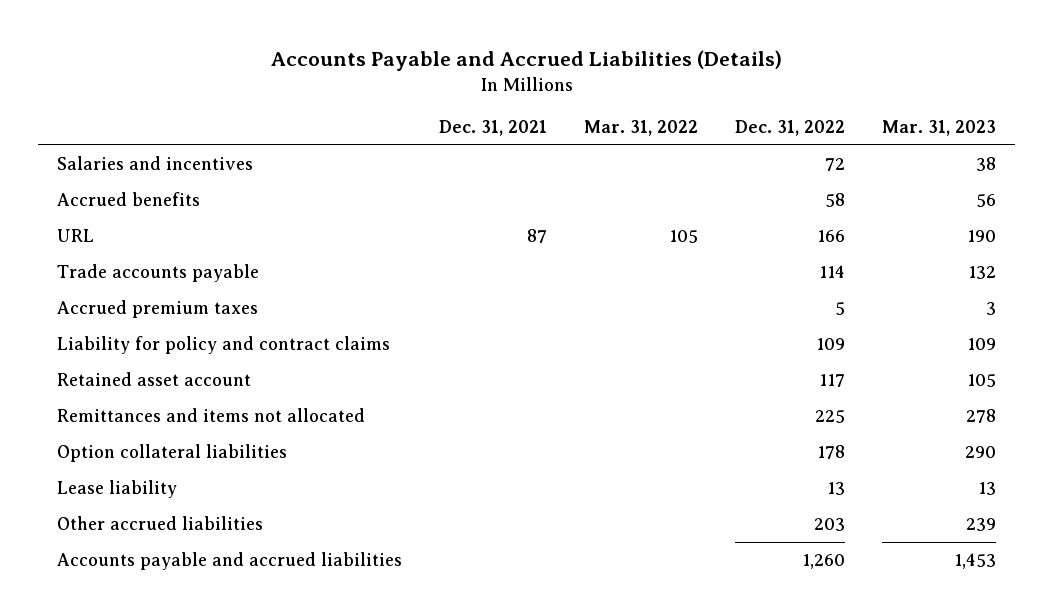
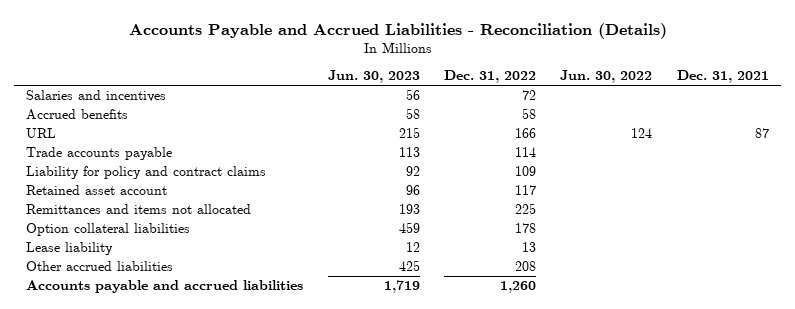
- Accounts Payable and Accrued Liabilities (Details)
+ Accounts Payable and Accrued Liabilities - Reconciliation (Details)
- | Dec. 31, 2021 | Mar. 31, 2022 | Dec. 31, 2022 | Mar. 31, 2023
+ | Jun. 30, 2023 | Dec. 31, 2022 | Jun. 30, 2022 | Dec. 31, 2021
- Accrued premium taxes | | | 5 | 3
- Other accrued liabilities | | | 203 | 239
+ Other accrued liabilities | 425 | 208 | |

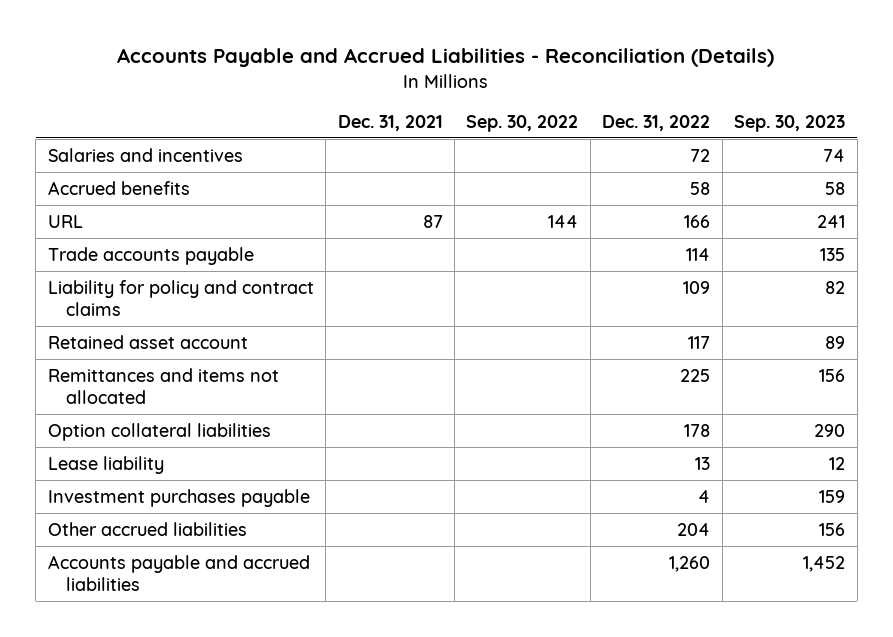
- | Jun. 30, 2023 | Dec. 31, 2022 | Jun. 30, 2022 | Dec. 31, 2021
+ | Dec. 31, 2021 | Sep. 30, 2022 | Dec. 31, 2022 | Sep. 30, 2023
- Other accrued liabilities | 425 | 208 | |
+ Investment purchases payable | | | 4 | 159
+ Other accrued liabilities | | | 204 | 156

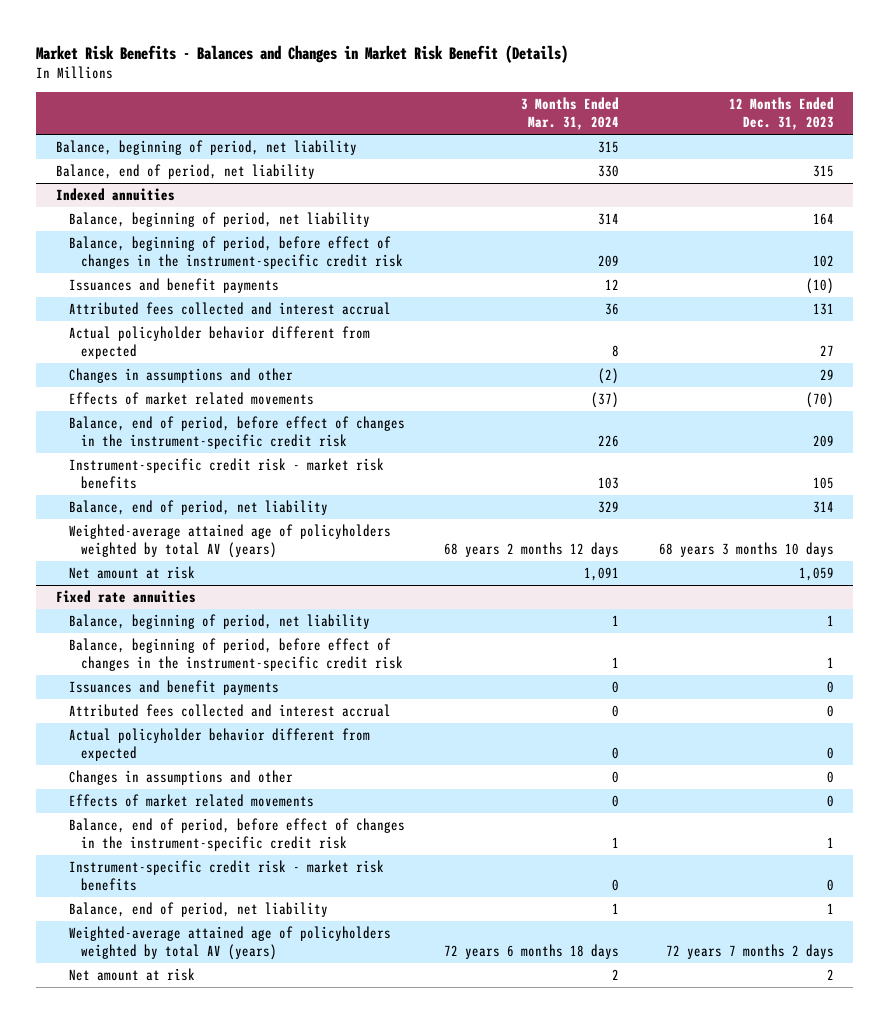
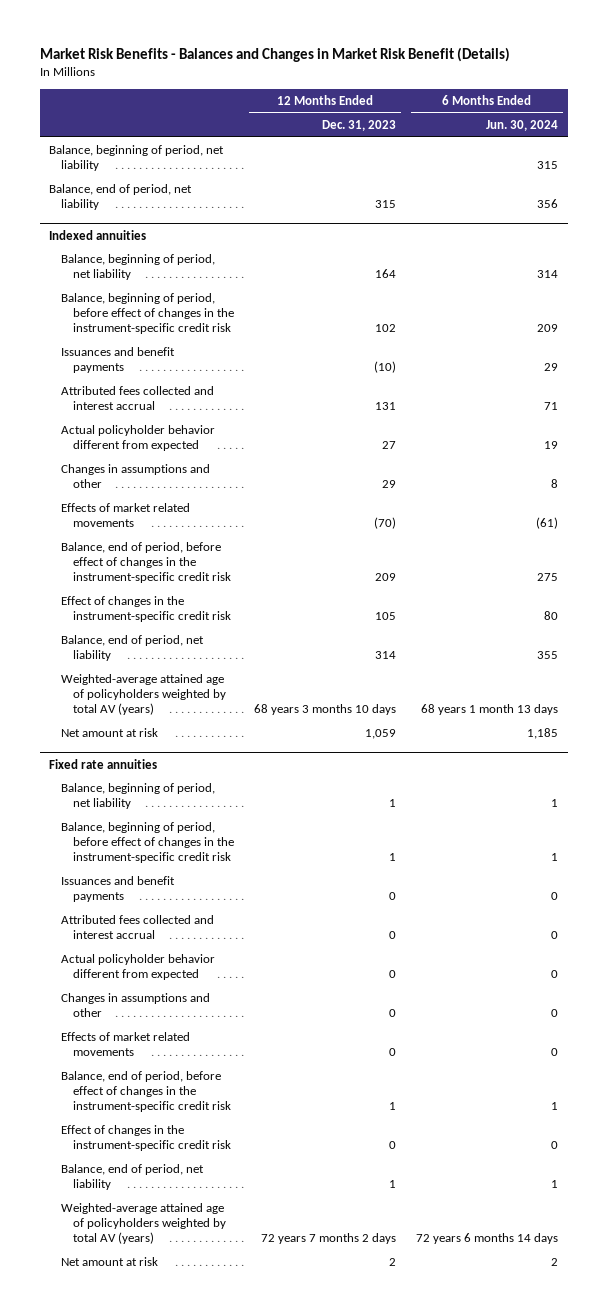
- | 3 Months Ended Mar. 31, 2024 | 12 Months Ended Dec. 31, 2023
+ | 12 Months Ended Dec. 31, 2023 | 6 Months Ended Jun. 30, 2024
@ Indexed annuities
- Instrument-specific credit risk - market risk benefits | 103 | 105
+ Effect of changes in the instrument-specific credit risk | 105 | 80
@ Fixed rate annuities
- Instrument-specific credit risk - market risk benefits | 0 | 0
+ Effect of changes in the instrument-specific credit risk | 0 | 0

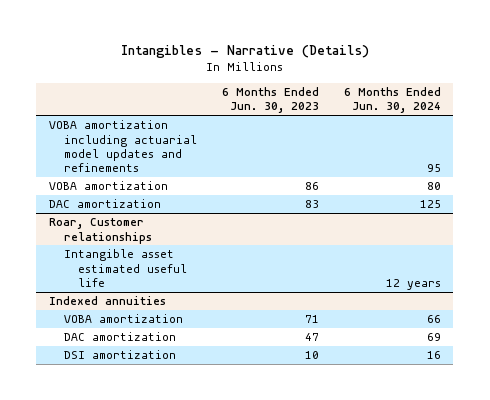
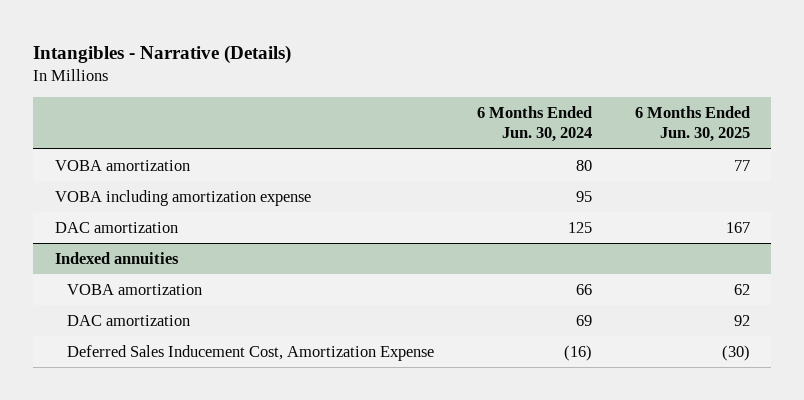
- | 6 Months Ended Jun. 30, 2023 | 6 Months Ended Jun. 30, 2024
+ | 6 Months Ended Jun. 30, 2024 | 6 Months Ended Jun. 30, 2025
- VOBA amortization including actuarial model updates and refinements | | 95
+ VOBA including amortization expense | 95 |
- Roar, Customer relationships
- Intangible asset estimated useful life | | 12 years
@ Indexed annuities
- DSI amortization | 10 | 16
+ Deferred Sales Inducement Cost, Amortization Expense | (16) | (30)

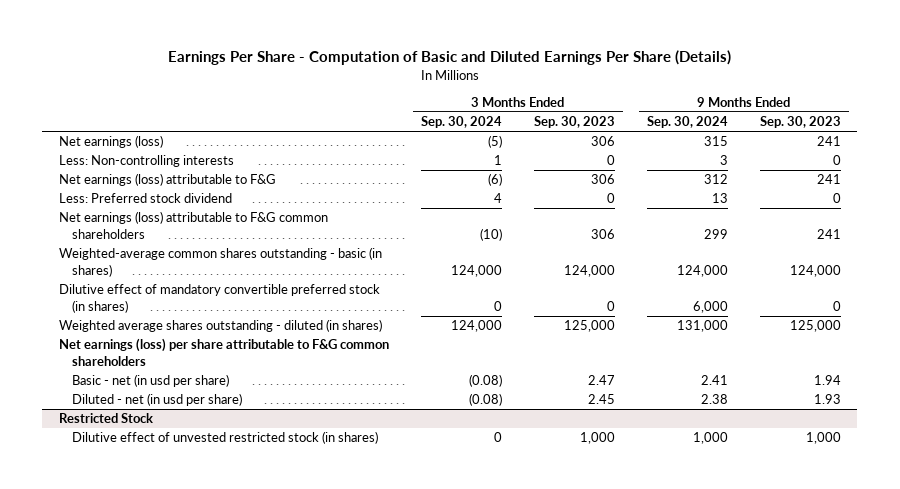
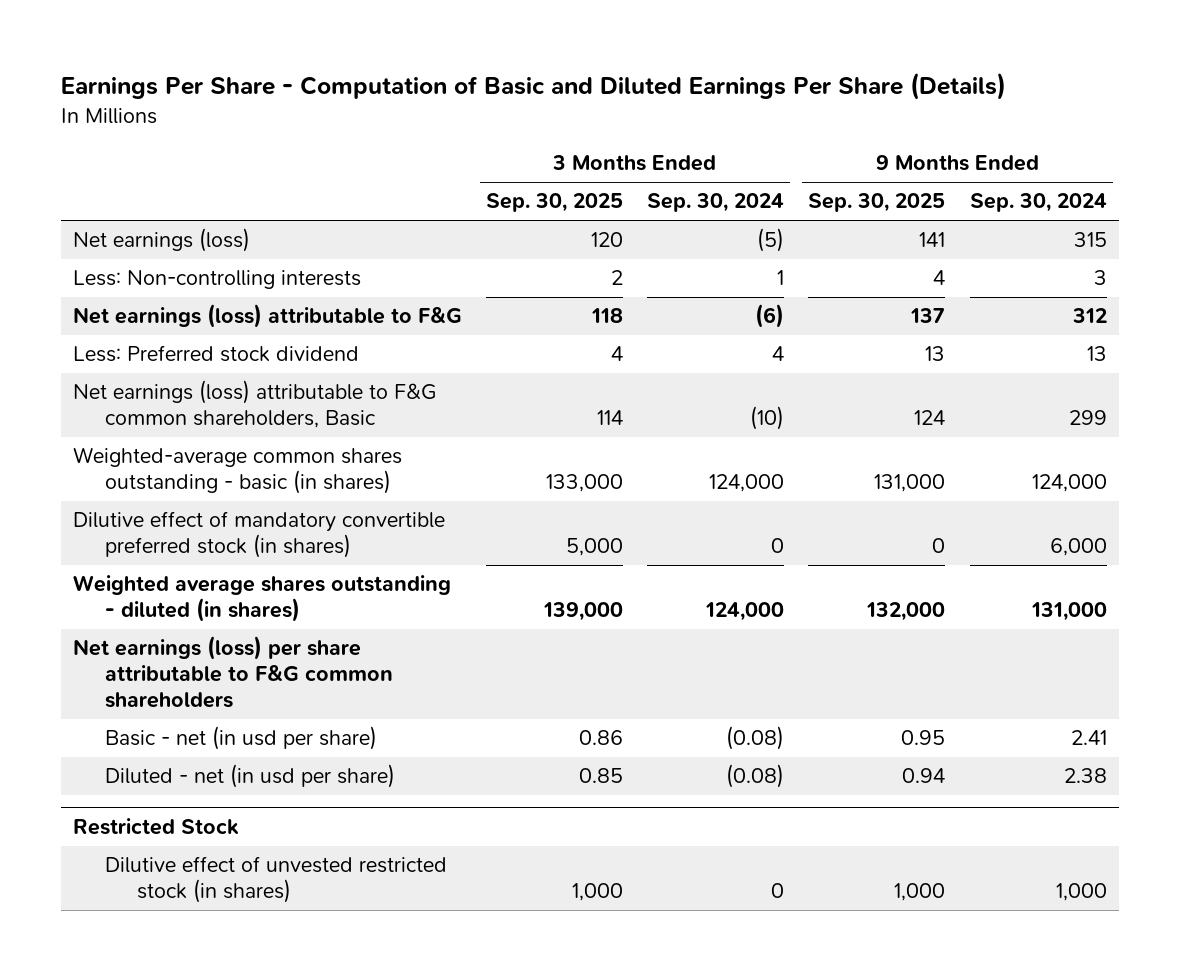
- | 3 Months Ended Sep. 30, 2024 | 3 Months Ended Sep. 30, 2023 | 9 Months Ended Sep. 30, 2024 | 9 Months Ended Sep. 30, 2023
+ | 3 Months Ended Sep. 30, 2025 | 3 Months Ended Sep. 30, 2024 | 9 Months Ended Sep. 30, 2025 | 9 Months Ended Sep. 30, 2024
- Net earnings (loss) attributable to F&G common shareholders | (10) | 306 | 299 | 241
+ Net earnings (loss) attributable to F&G common shareholders, Basic | 114 | (10) | 124 | 299

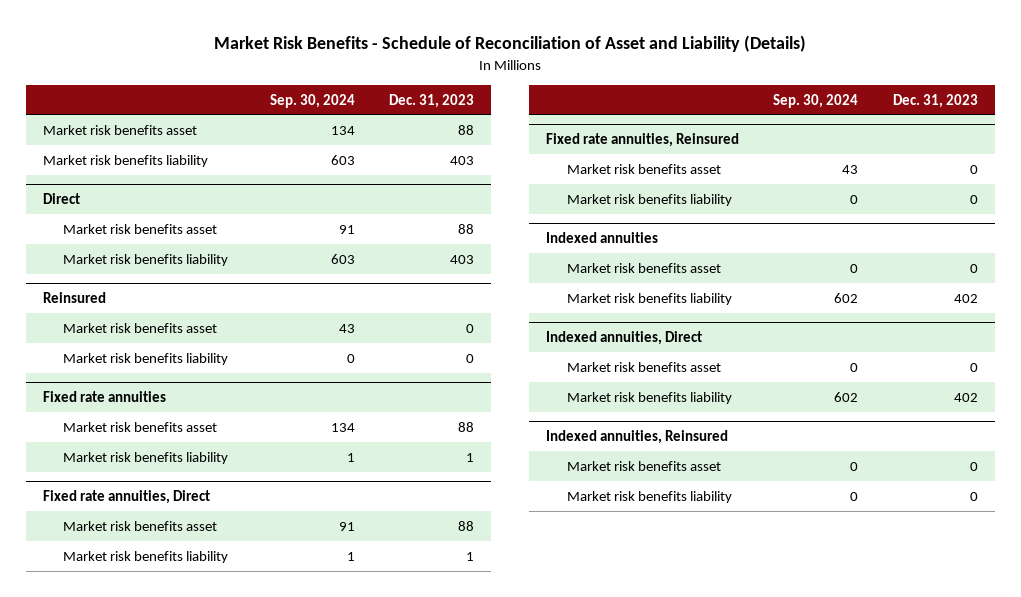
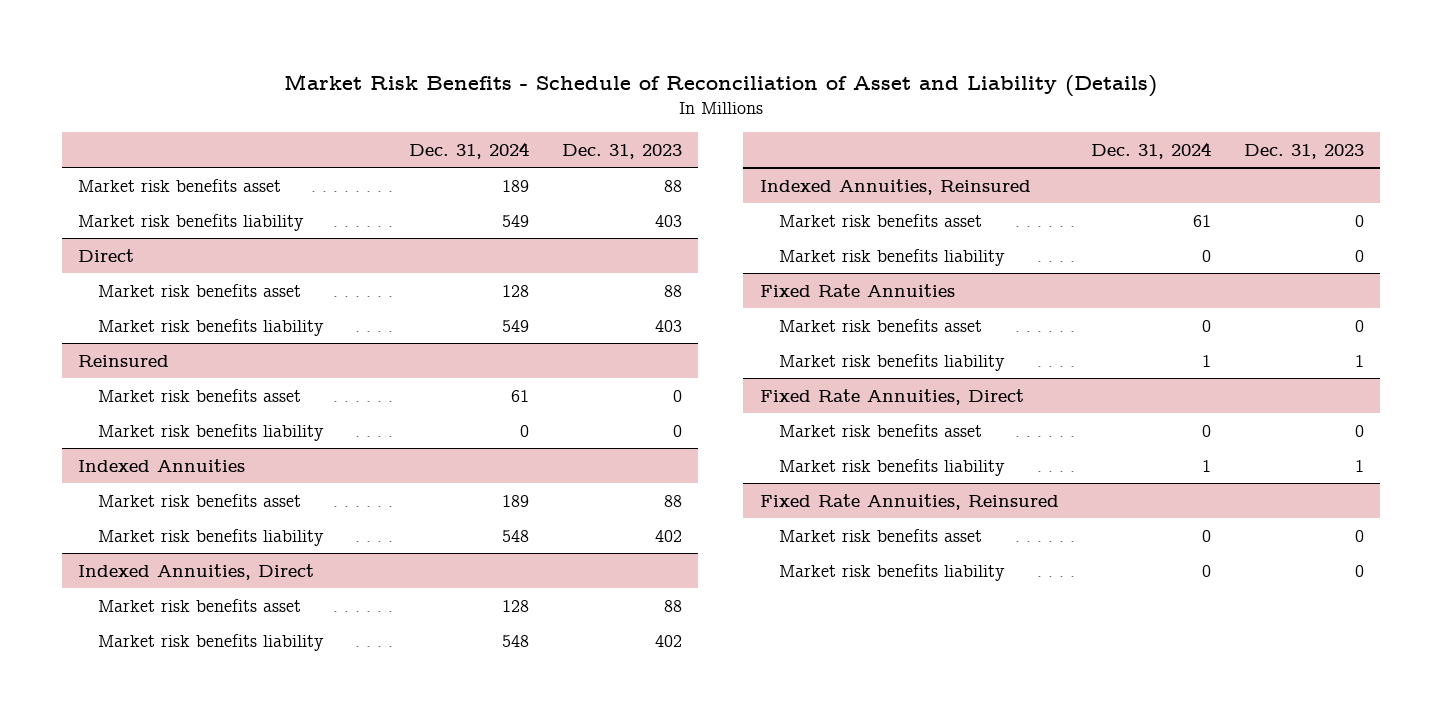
- | Sep. 30, 2024 | Dec. 31, 2023
+ | Dec. 31, 2024 | Dec. 31, 2023
- Fixed rate annuities
+ Indexed Annuities
- Market risk benefits liability | 1 | 1
- Fixed rate annuities, Direct
+ Market risk benefits liability | 548 | 402
+ Indexed Annuities, Direct
- Market risk benefits liability | 1 | 1
- Fixed rate annuities, Reinsured
+ Market risk benefits liability | 548 | 402
+ Indexed Annuities, Reinsured
- Indexed annuities
+ Fixed Rate Annuities
- Market risk benefits liability | 602 | 402
- Indexed annuities, Direct
+ Market risk benefits liability | 1 | 1
+ Fixed Rate Annuities, Direct
- Market risk benefits liability | 602 | 402
- Indexed annuities, Reinsured
+ Market risk benefits liability | 1 | 1
+ Fixed Rate Annuities, Reinsured

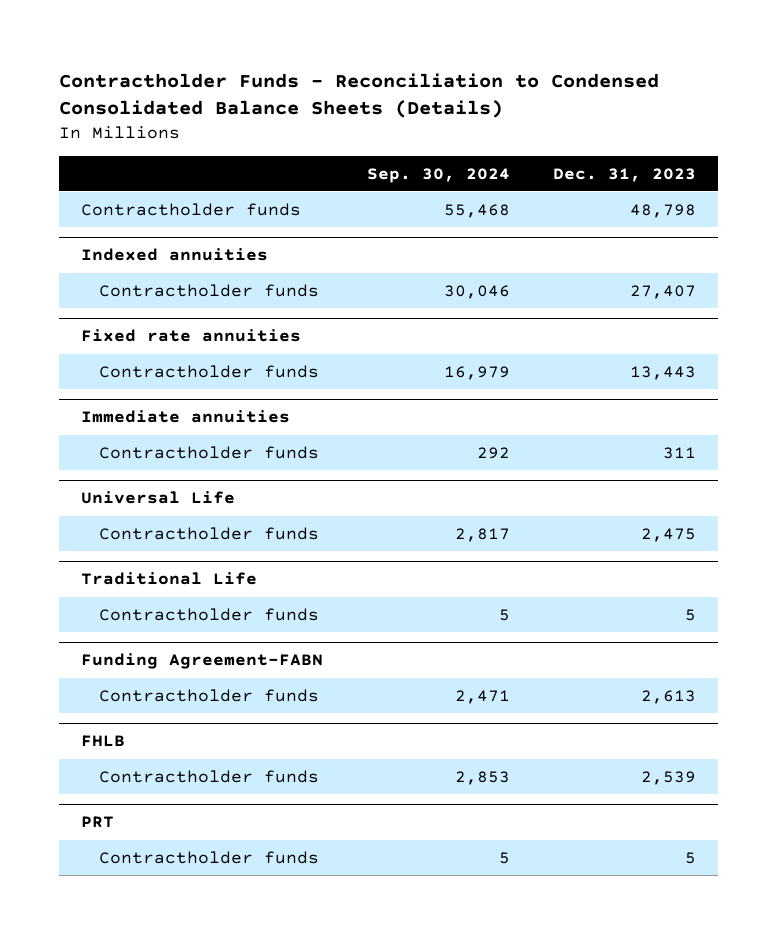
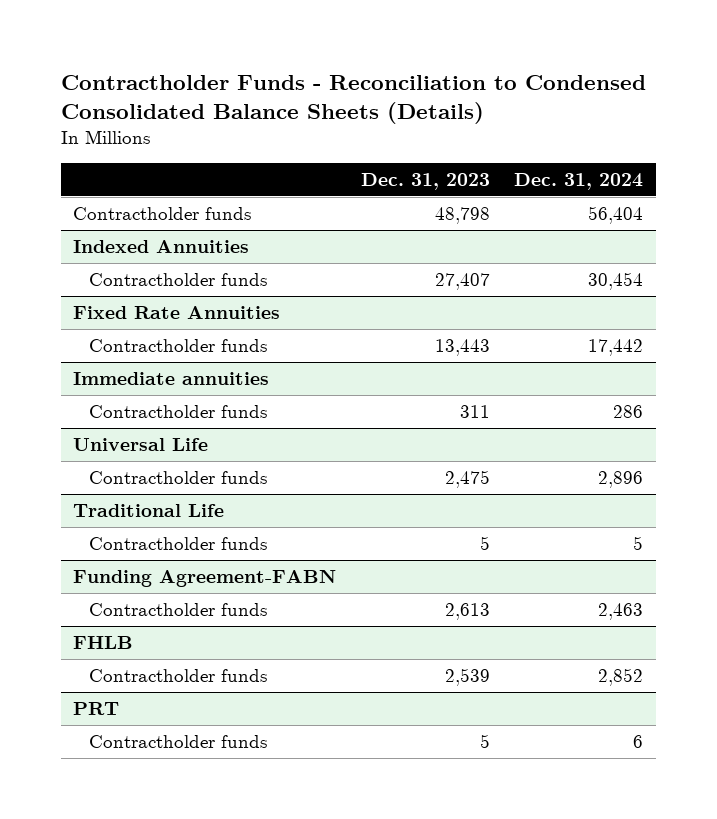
- | Sep. 30, 2024 | Dec. 31, 2023
+ | Dec. 31, 2023 | Dec. 31, 2024
- Indexed annuities
+ Indexed Annuities
- Fixed rate annuities
+ Fixed Rate Annuities

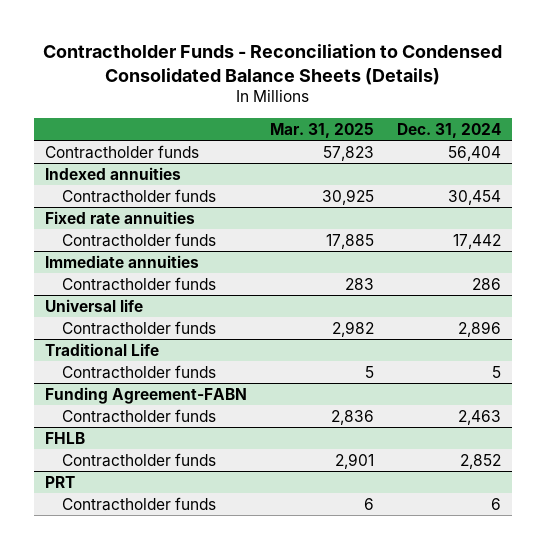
- | Dec. 31, 2023 | Dec. 31, 2024
+ | Mar. 31, 2025 | Dec. 31, 2024
- Indexed Annuities
+ Indexed annuities
- Fixed Rate Annuities
+ Fixed rate annuities
- Universal Life
+ Universal life

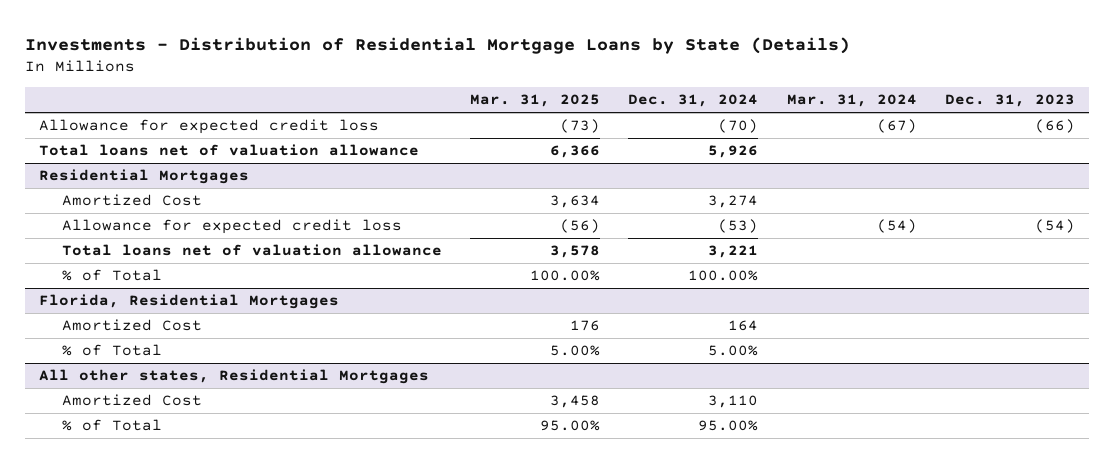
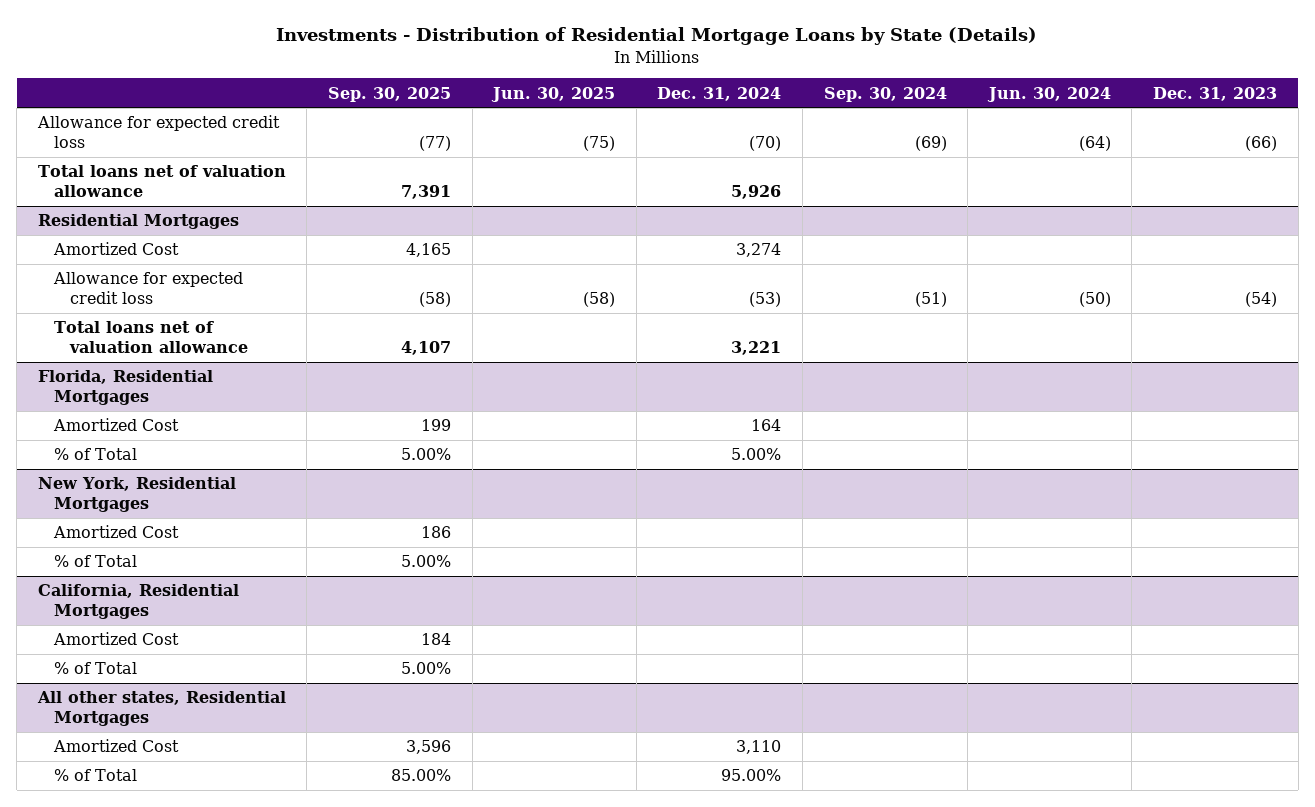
- | Mar. 31, 2025 | Dec. 31, 2024 | Mar. 31, 2024 | Dec. 31, 2023
+ | Sep. 30, 2025 | Jun. 30, 2025 | Dec. 31, 2024 | Sep. 30, 2024 | Jun. 30, 2024 | Dec. 31, 2023
@ Residential Mortgages
- % of Total | 100.00% | 100.00% | |
+ New York, Residential Mortgages
+ Amortized Cost | 186 | | | | |
+ % of Total | 5.00% | | | | |
+ California, Residential Mortgages
+ Amortized Cost | 184 | | | | |
+ % of Total | 5.00% | | | | |

